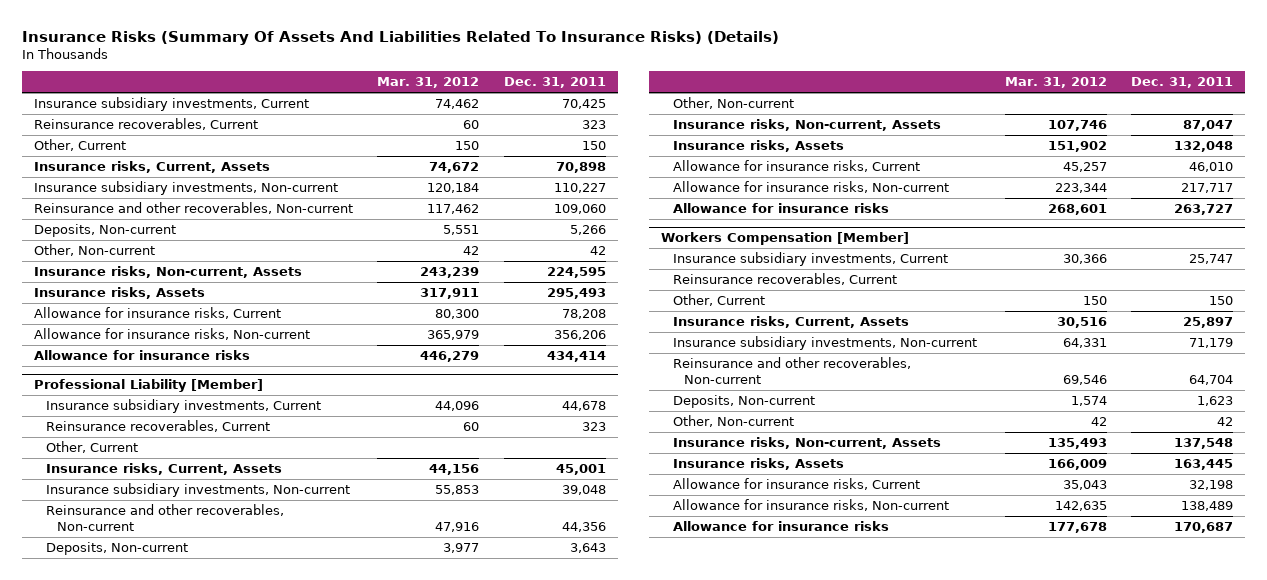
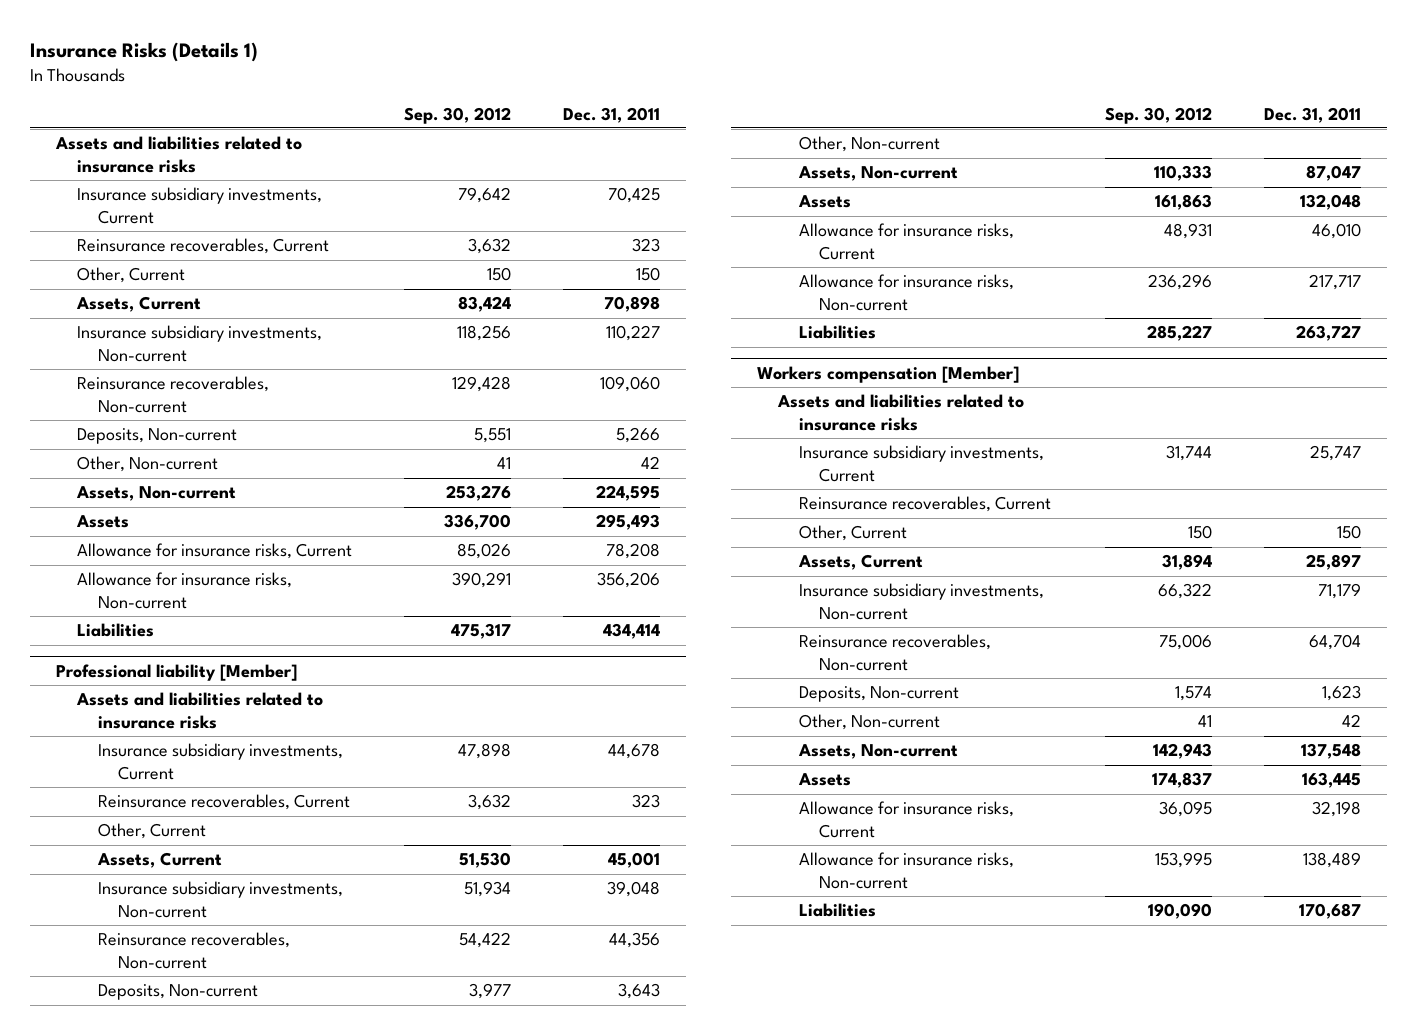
- Insurance Risks (Summary Of Assets And Liabilities Related To Insurance Risks) (Details)
+ Insurance Risks (Details 1)
- | Mar. 31, 2012 | Dec. 31, 2011
+ | Sep. 30, 2012 | Dec. 31, 2011
+ Assets and liabilities related to insurance risks
- Insurance risks, Current, Assets | 74,672 | 70,898
+ Assets, Current | 83,424 | 70,898
- Reinsurance and other recoverables, Non-current | 117,462 | 109,060
+ Reinsurance recoverables, Non-current | 129,428 | 109,060
- Insurance risks, Non-current, Assets | 243,239 | 224,595
- Insurance risks, Assets | 317,911 | 295,493
+ Assets, Non-current | 253,276 | 224,595
+ Assets | 336,700 | 295,493
- Allowance for insurance risks | 446,279 | 434,414
- Professional Liability [Member]
+ Liabilities | 475,317 | 434,414
+ Professional liability [Member]
+ Assets and liabilities related to insurance risks
- Insurance risks, Current, Assets | 44,156 | 45,001
+ Assets, Current | 51,530 | 45,001
- Reinsurance and other recoverables, Non-current | 47,916 | 44,356
+ Reinsurance recoverables, Non-current | 54,422 | 44,356
- Insurance risks, Non-current, Assets | 107,746 | 87,047
- Insurance risks, Assets | 151,902 | 132,048
+ Assets, Non-current | 110,333 | 87,047
+ Assets | 161,863 | 132,048
- Allowance for insurance risks | 268,601 | 263,727
- Workers Compensation [Member]
+ Liabilities | 285,227 | 263,727
+ Workers compensation [Member]
+ Assets and liabilities related to insurance risks
- Insurance risks, Current, Assets | 30,516 | 25,897
+ Assets, Current | 31,894 | 25,897
- Reinsurance and other recoverables, Non-current | 69,546 | 64,704
+ Reinsurance recoverables, Non-current | 75,006 | 64,704
- Insurance risks, Non-current, Assets | 135,493 | 137,548
- Insurance risks, Assets | 166,009 | 163,445
+ Assets, Non-current | 142,943 | 137,548
+ Assets | 174,837 | 163,445
- Allowance for insurance risks | 177,678 | 170,687
+ Liabilities | 190,090 | 170,687

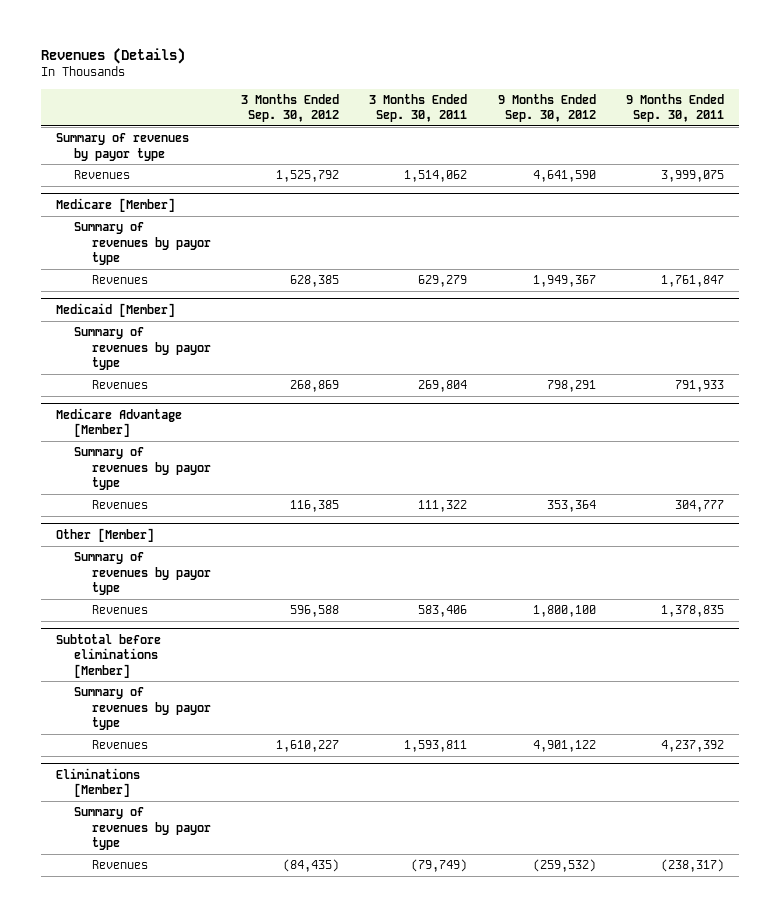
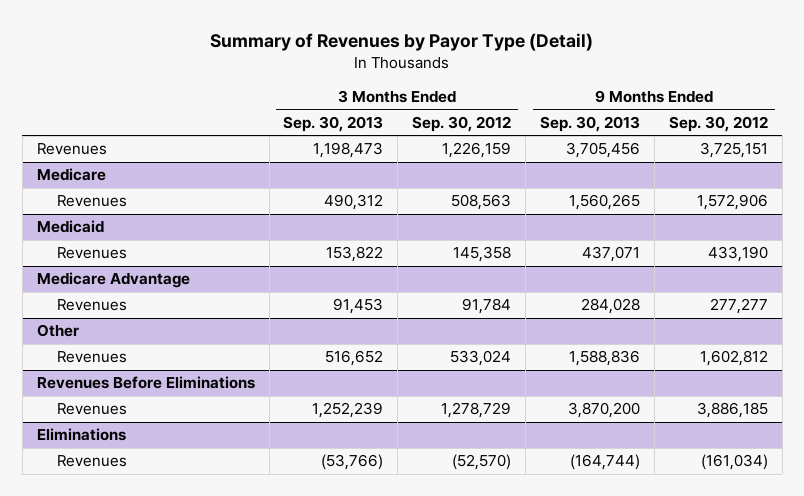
- Revenues (Details)
+ Summary of Revenues by Payor Type (Detail)
- | 3 Months Ended Sep. 30, 2012 | 3 Months Ended Sep. 30, 2011 | 9 Months Ended Sep. 30, 2012 | 9 Months Ended Sep. 30, 2011
+ | 3 Months Ended Sep. 30, 2013 | 3 Months Ended Sep. 30, 2012 | 9 Months Ended Sep. 30, 2013 | 9 Months Ended Sep. 30, 2012
- Summary of revenues by payor type
- Revenues | 1,525,792 | 1,514,062 | 4,641,590 | 3,999,075
- Medicare [Member]
- Summary of revenues by payor type
- Revenues | 628,385 | 629,279 | 1,949,367 | 1,761,847
- Medicaid [Member]
- Summary of revenues by payor type
- Revenues | 268,869 | 269,804 | 798,291 | 791,933
- Medicare Advantage [Member]
- Summary of revenues by payor type
- Revenues | 116,385 | 111,322 | 353,364 | 304,777
- Other [Member]
- Summary of revenues by payor type
- Revenues | 596,588 | 583,406 | 1,800,100 | 1,378,835
- Subtotal before eliminations [Member]
- Summary of revenues by payor type
- Revenues | 1,610,227 | 1,593,811 | 4,901,122 | 4,237,392
- Eliminations [Member]
- Summary of revenues by payor type
- Revenues | (84,435) | (79,749) | (259,532) | (238,317)
+ Revenues | 1,198,473 | 1,226,159 | 3,705,456 | 3,725,151
+ Medicare
+ Revenues | 490,312 | 508,563 | 1,560,265 | 1,572,906
+ Medicaid
+ Revenues | 153,822 | 145,358 | 437,071 | 433,190
+ Medicare Advantage
+ Revenues | 91,453 | 91,784 | 284,028 | 277,277
+ Other
+ Revenues | 516,652 | 533,024 | 1,588,836 | 1,602,812
+ Revenues Before Eliminations
+ Revenues | 1,252,239 | 1,278,729 | 3,870,200 | 3,886,185
+ Eliminations
+ Revenues | (53,766) | (52,570) | (164,744) | (161,034)

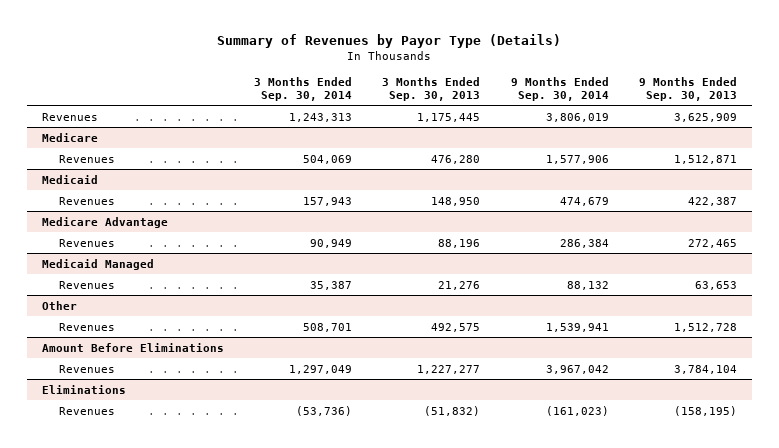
- Summary of Revenues by Payor Type (Detail)
+ Summary of Revenues by Payor Type (Details)
- | 3 Months Ended Sep. 30, 2013 | 3 Months Ended Sep. 30, 2012 | 9 Months Ended Sep. 30, 2013 | 9 Months Ended Sep. 30, 2012
+ | 3 Months Ended Sep. 30, 2014 | 3 Months Ended Sep. 30, 2013 | 9 Months Ended Sep. 30, 2014 | 9 Months Ended Sep. 30, 2013
- Revenues | 1,198,473 | 1,226,159 | 3,705,456 | 3,725,151
+ Revenues | 1,243,313 | 1,175,445 | 3,806,019 | 3,625,909
@ Medicare
- Revenues | 490,312 | 508,563 | 1,560,265 | 1,572,906
+ Revenues | 504,069 | 476,280 | 1,577,906 | 1,512,871
@ Medicaid
- Revenues | 153,822 | 145,358 | 437,071 | 433,190
+ Revenues | 157,943 | 148,950 | 474,679 | 422,387
@ Medicare Advantage
- Revenues | 91,453 | 91,784 | 284,028 | 277,277
+ Revenues | 90,949 | 88,196 | 286,384 | 272,465
+ Medicaid Managed
+ Revenues | 35,387 | 21,276 | 88,132 | 63,653
@ Other
- Revenues | 516,652 | 533,024 | 1,588,836 | 1,602,812
- Revenues Before Eliminations
- Revenues | 1,252,239 | 1,278,729 | 3,870,200 | 3,886,185
@ Other
+ Revenues | 508,701 | 492,575 | 1,539,941 | 1,512,728
+ Amount Before Eliminations
+ Revenues | 1,297,049 | 1,227,277 | 3,967,042 | 3,784,104
@ Eliminations
- Revenues | (53,766) | (52,570) | (164,744) | (161,034)
+ Revenues | (53,736) | (51,832) | (161,023) | (158,195)

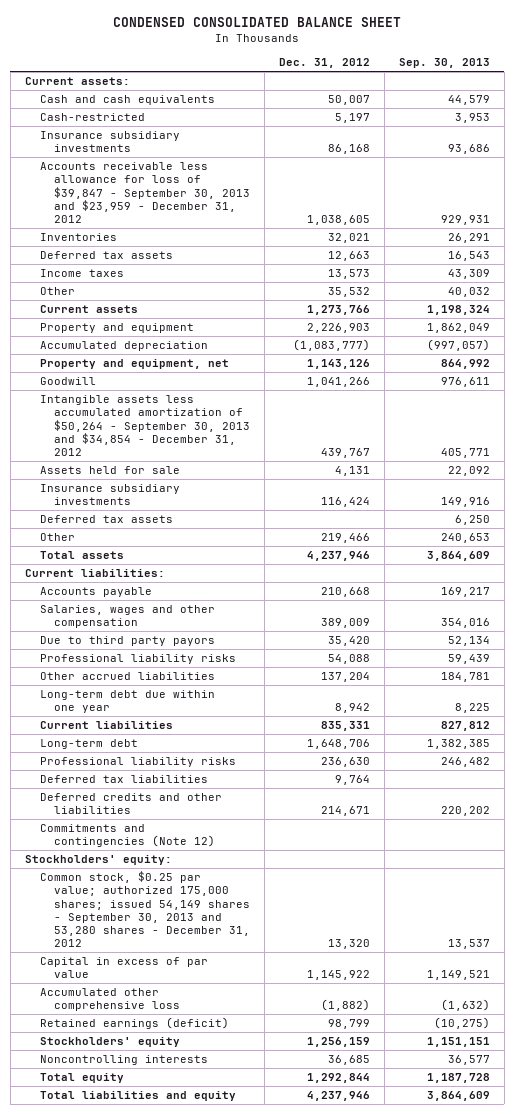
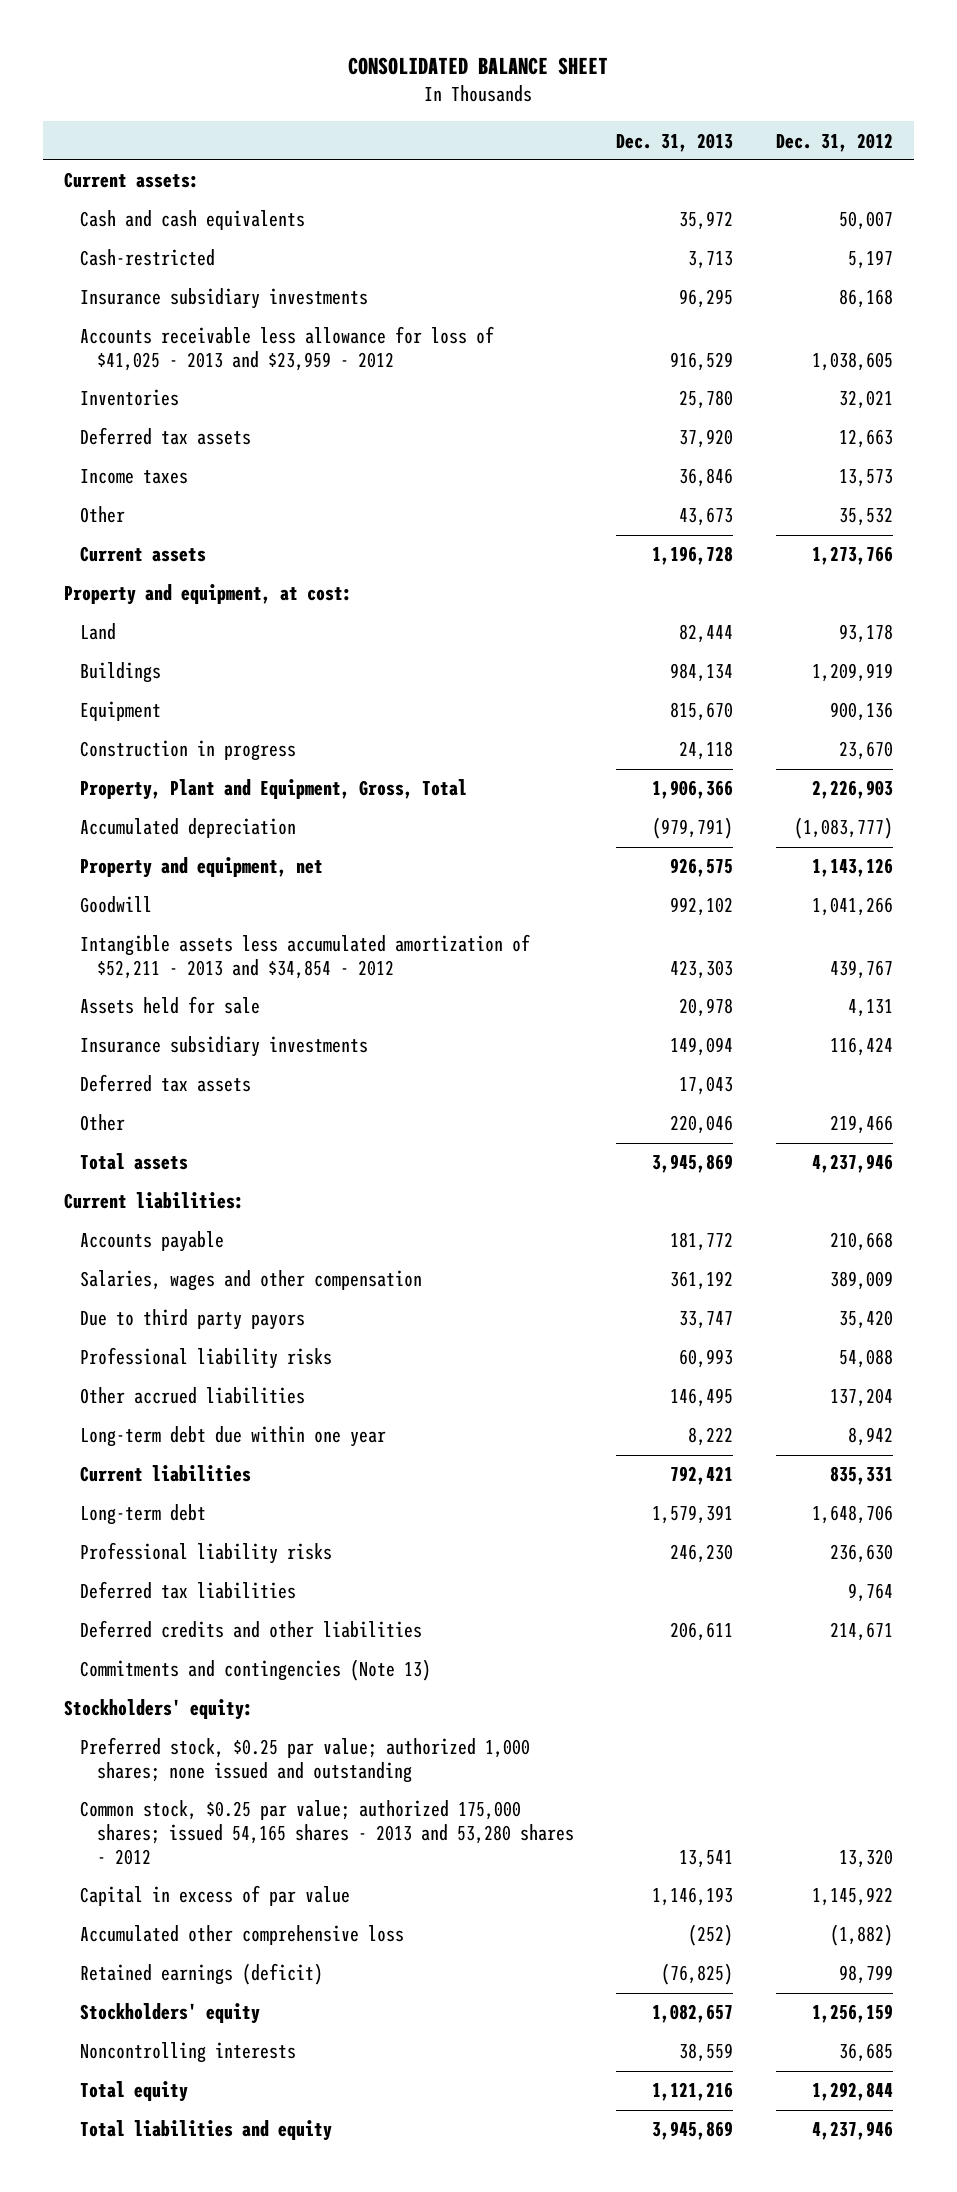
- CONDENSED CONSOLIDATED BALANCE SHEET
+ CONSOLIDATED BALANCE SHEET
- | Dec. 31, 2012 | Sep. 30, 2013
+ | Dec. 31, 2013 | Dec. 31, 2012
- Accounts receivable less allowance for loss of $39,847 - September 30, 2013 and $23,959 - December 31, 2012 | 1,038,605 | 929,931
+ Accounts receivable less allowance for loss of $41,025 - 2013 and $23,959 - 2012 | 916,529 | 1,038,605
- Property and equipment | 2,226,903 | 1,862,049
+ Property and equipment, at cost:
+ Land | 82,444 | 93,178
+ Buildings | 984,134 | 1,209,919
+ Equipment | 815,670 | 900,136
+ Construction in progress | 24,118 | 23,670
+ Property, Plant and Equipment, Gross, Total | 1,906,366 | 2,226,903
- Intangible assets less accumulated amortization of $50,264 - September 30, 2013 and $34,854 - December 31, 2012 | 439,767 | 405,771
+ Intangible assets less accumulated amortization of $52,211 - 2013 and $34,854 - 2012 | 423,303 | 439,767
- Commitments and contingencies (Note 12)
+ Commitments and contingencies (Note 13)
- Common stock, $0.25 par value; authorized 175,000 shares; issued 54,149 shares - September 30, 2013 and 53,280 shares - December 31, 2012 | 13,320 | 13,537
+ Preferred stock, $0.25 par value; authorized 1,000 shares; none issued and outstanding
+ Common stock, $0.25 par value; authorized 175,000 shares; issued 54,165 shares - 2013 and 53,280 shares - 2012 | 13,541 | 13,320

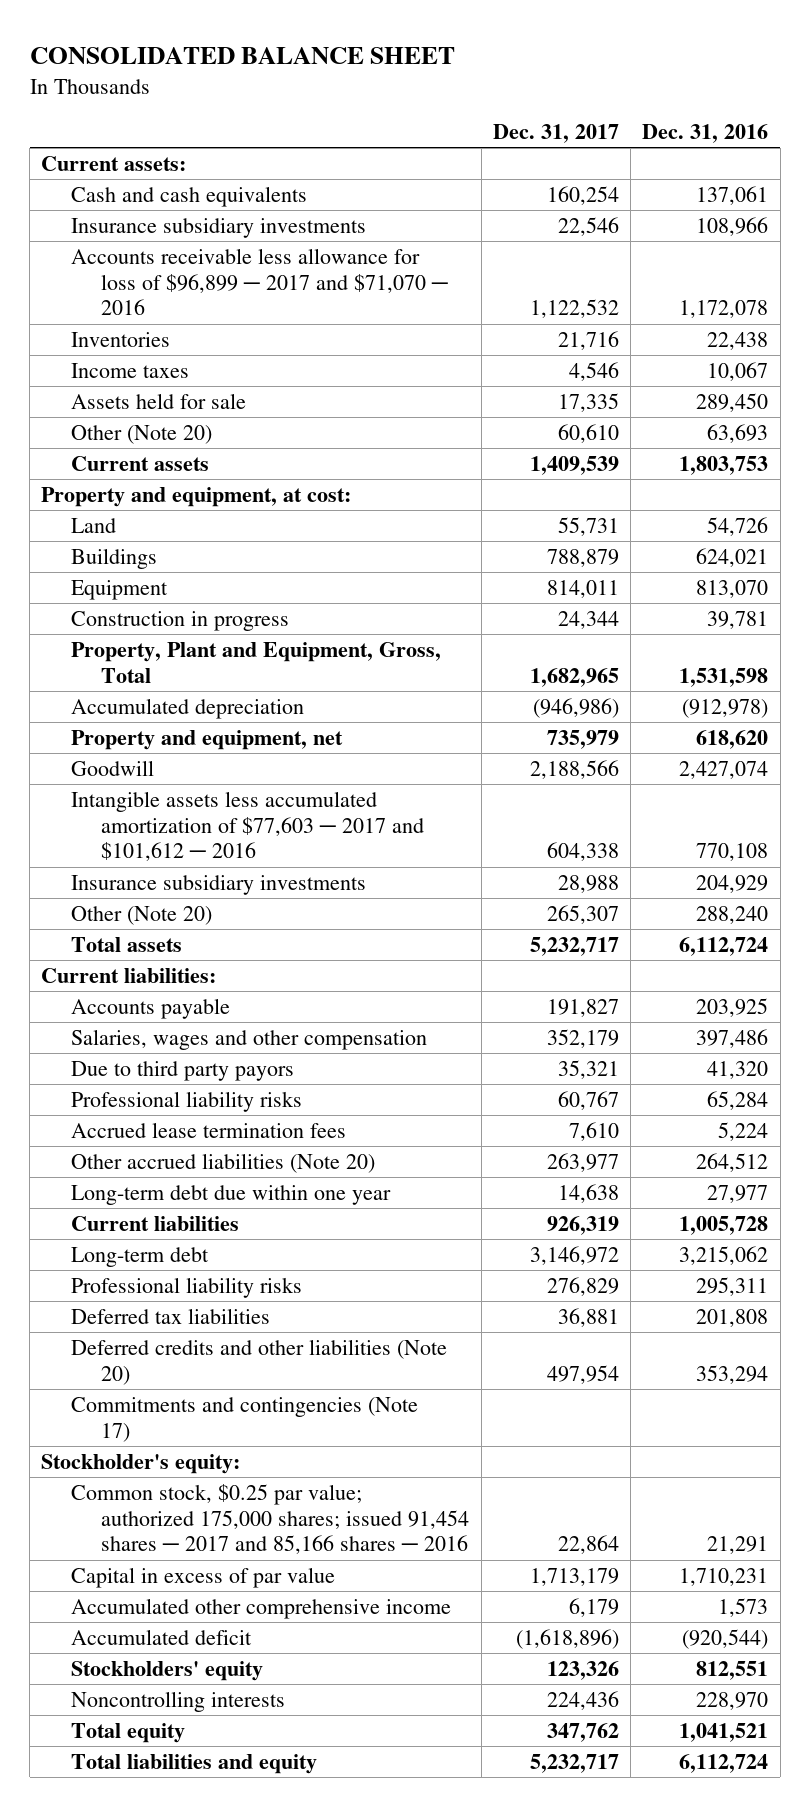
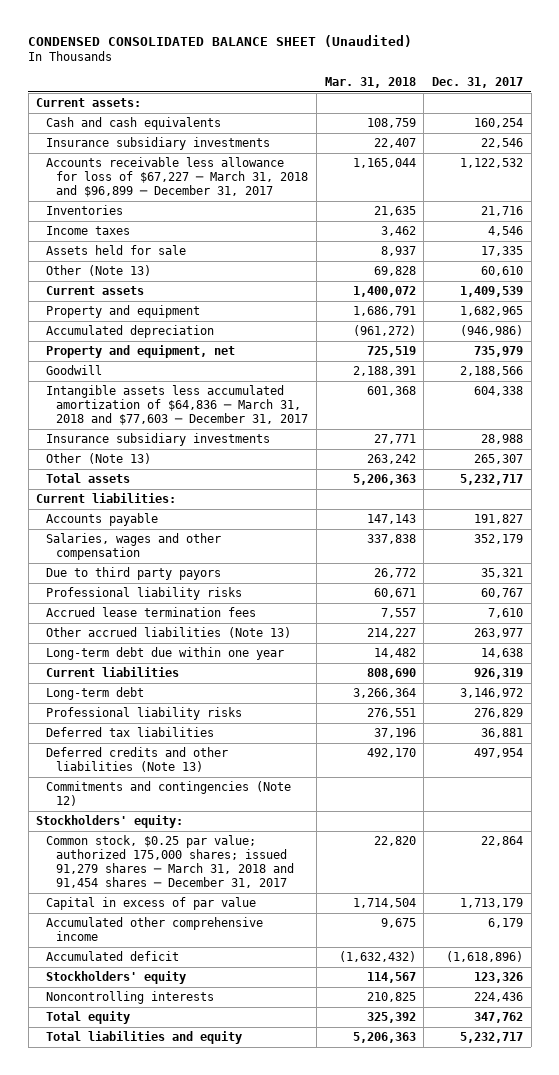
- CONSOLIDATED BALANCE SHEET
+ CONDENSED CONSOLIDATED BALANCE SHEET (Unaudited)
- | Dec. 31, 2017 | Dec. 31, 2016
+ | Mar. 31, 2018 | Dec. 31, 2017
- Accounts receivable less allowance for loss of $96,899 ─ 2017 and $71,070 ─ 2016 | 1,122,532 | 1,172,078
+ Accounts receivable less allowance for loss of $67,227 ─ March 31, 2018 and $96,899 ─ December 31, 2017 | 1,165,044 | 1,122,532
- Other (Note 20) | 60,610 | 63,693
+ Other (Note 13) | 69,828 | 60,610
- Property and equipment, at cost:
- Land | 55,731 | 54,726
- Buildings | 788,879 | 624,021
- Equipment | 814,011 | 813,070
- Construction in progress | 24,344 | 39,781
- Property, Plant and Equipment, Gross, Total | 1,682,965 | 1,531,598
+ Property and equipment | 1,686,791 | 1,682,965
- Intangible assets less accumulated amortization of $77,603 ─ 2017 and $101,612 ─ 2016 | 604,338 | 770,108
+ Intangible assets less accumulated amortization of $64,836 ─ March 31, 2018 and $77,603 ─ December 31, 2017 | 601,368 | 604,338
- Other (Note 20) | 265,307 | 288,240
+ Other (Note 13) | 263,242 | 265,307
- Other accrued liabilities (Note 20) | 263,977 | 264,512
+ Other accrued liabilities (Note 13) | 214,227 | 263,977
- Deferred credits and other liabilities (Note 20) | 497,954 | 353,294
- Commitments and contingencies (Note 17)
- Stockholder's equity:
- Common stock, $0.25 par value; authorized 175,000 shares; issued 91,454 shares ─ 2017 and 85,166 shares ─ 2016 | 22,864 | 21,291
+ Deferred credits and other liabilities (Note 13) | 492,170 | 497,954
+ Commitments and contingencies (Note 12)
+ Stockholders' equity:
+ Common stock, $0.25 par value; authorized 175,000 shares; issued 91,279 shares ─ March 31, 2018 and 91,454 shares ─ December 31, 2017 | 22,820 | 22,864

